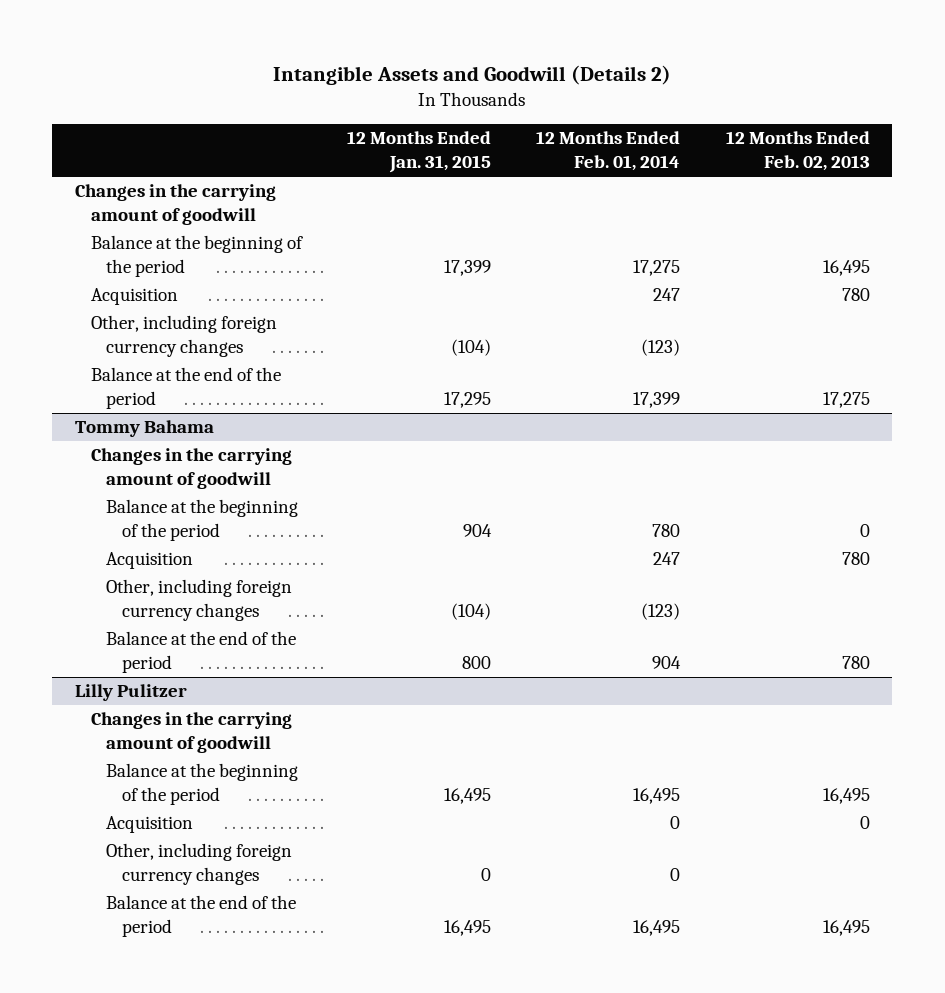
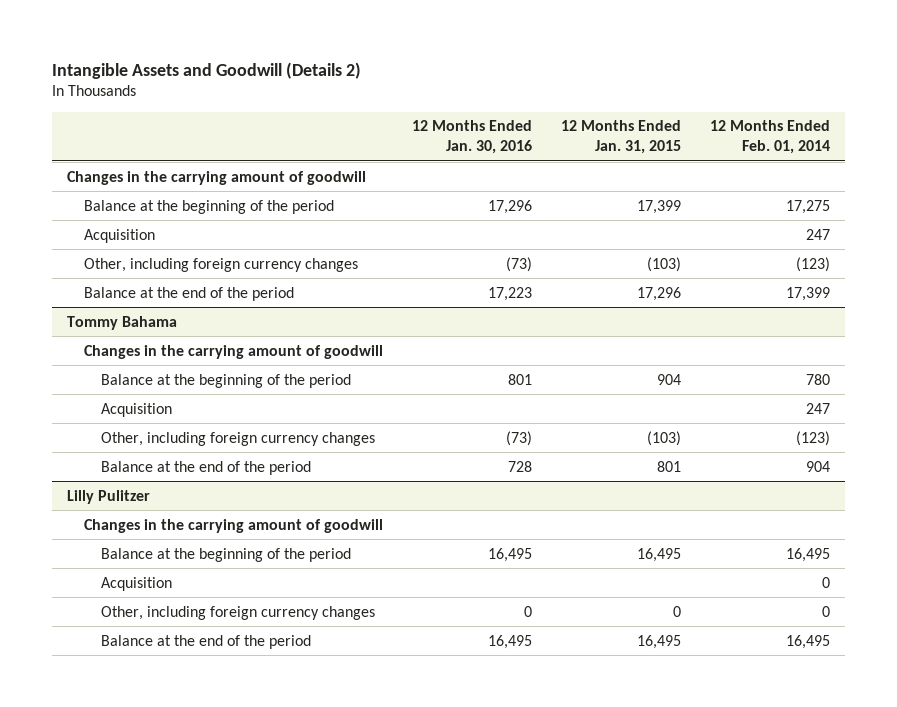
- | 12 Months Ended Jan. 31, 2015 | 12 Months Ended Feb. 01, 2014 | 12 Months Ended Feb. 02, 2013
+ | 12 Months Ended Jan. 30, 2016 | 12 Months Ended Jan. 31, 2015 | 12 Months Ended Feb. 01, 2014
- Other, including foreign currency changes | (104) | (123) |
- Balance at the end of the period | 17,295 | 17,399 | 17,275
+ Other, including foreign currency changes | (73) | (103) | (123)
+ Balance at the end of the period | 17,223 | 17,296 | 17,399
@ Tommy Bahama
- Other, including foreign currency changes | (104) | (123) |
- Balance at the end of the period | 800 | 904 | 780
+ Other, including foreign currency changes | (73) | (103) | (123)
+ Balance at the end of the period | 728 | 801 | 904

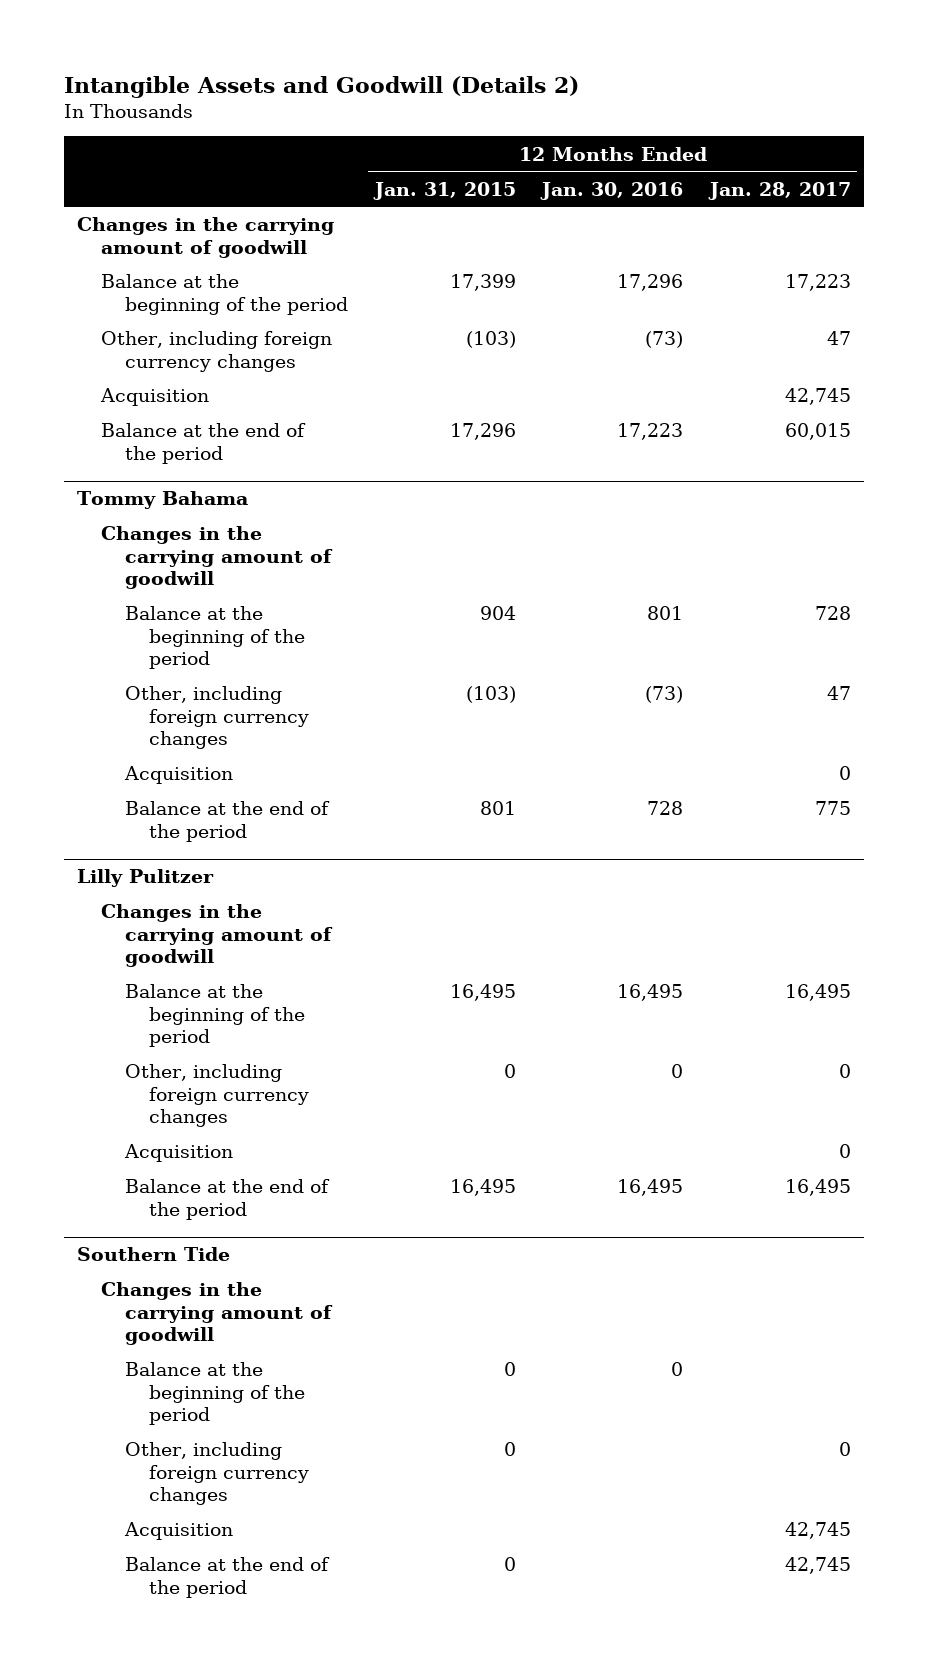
- | 12 Months Ended Jan. 30, 2016 | 12 Months Ended Jan. 31, 2015 | 12 Months Ended Feb. 01, 2014
+ | 12 Months Ended Jan. 31, 2015 | 12 Months Ended Jan. 30, 2016 | 12 Months Ended Jan. 28, 2017
moved down: Acquisition | | | 42,745
@ Tommy Bahama
moved down: Acquisition | | | 0
@ Lilly Pulitzer
moved down: Acquisition | | | 0
+ Southern Tide
+ Changes in the carrying amount of goodwill
+ Balance at the beginning of the period | 0 | 0 |
+ Other, including foreign currency changes | 0 | | 0
+ Acquisition | | | 42,745
+ Balance at the end of the period | 0 | | 42,745

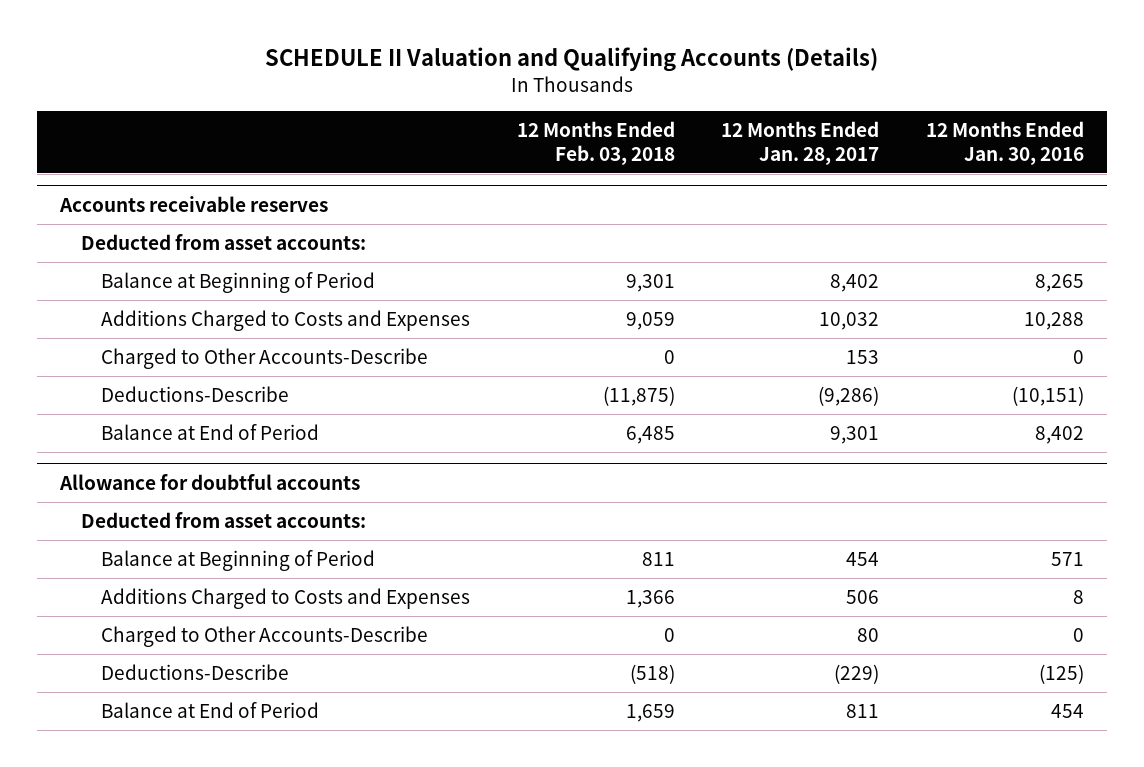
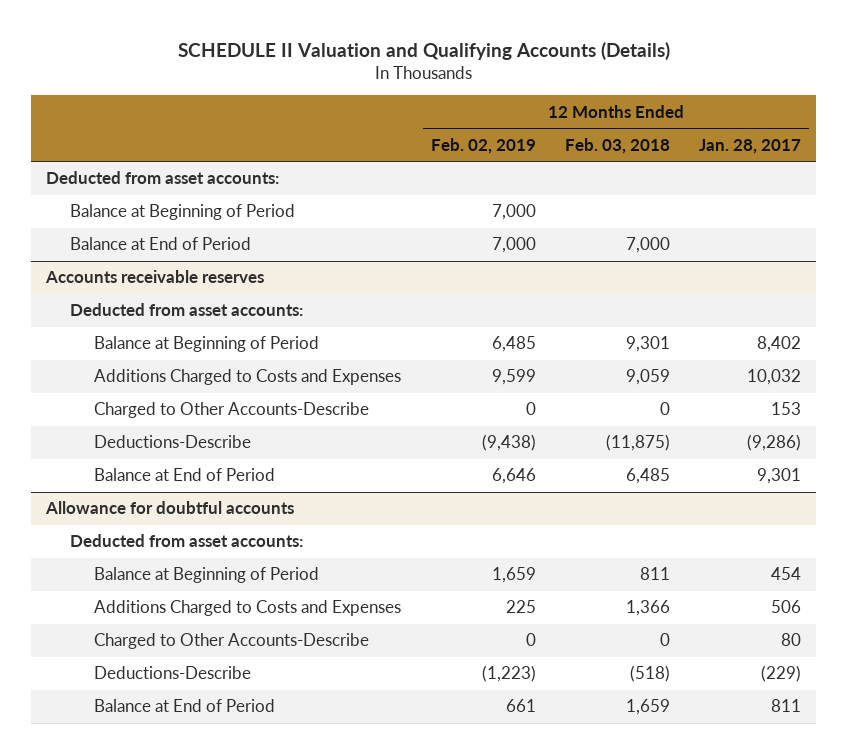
- | 12 Months Ended Feb. 03, 2018 | 12 Months Ended Jan. 28, 2017 | 12 Months Ended Jan. 30, 2016
+ | 12 Months Ended Feb. 02, 2019 | 12 Months Ended Feb. 03, 2018 | 12 Months Ended Jan. 28, 2017
+ Deducted from asset accounts:
+ Balance at Beginning of Period | 7,000 | |
+ Balance at End of Period | 7,000 | 7,000 |

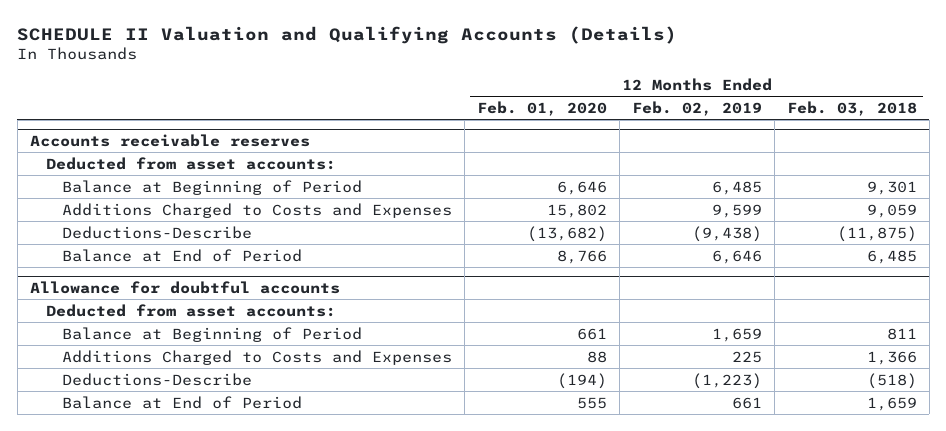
- | 12 Months Ended Feb. 02, 2019 | 12 Months Ended Feb. 03, 2018 | 12 Months Ended Jan. 28, 2017
+ | 12 Months Ended Feb. 01, 2020 | 12 Months Ended Feb. 02, 2019 | 12 Months Ended Feb. 03, 2018
- Deducted from asset accounts:
- Balance at Beginning of Period | 7,000 | |
- Balance at End of Period | 7,000 | 7,000 |
@ Accounts receivable reserves
- Charged to Other Accounts-Describe | 0 | 0 | 153
@ Allowance for doubtful accounts
- Charged to Other Accounts-Describe | 0 | 0 | 80

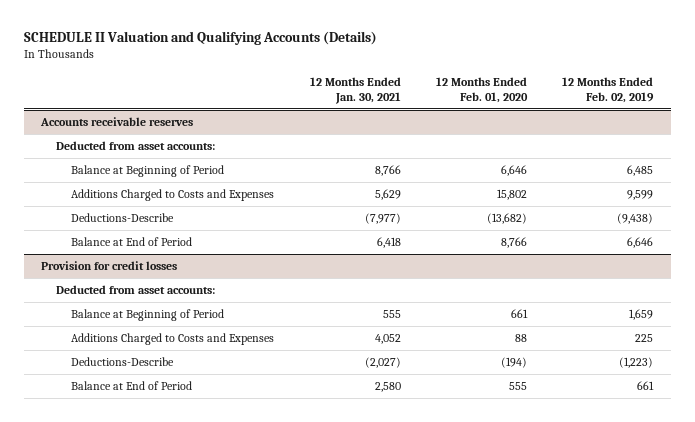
- | 12 Months Ended Feb. 01, 2020 | 12 Months Ended Feb. 02, 2019 | 12 Months Ended Feb. 03, 2018
+ | 12 Months Ended Jan. 30, 2021 | 12 Months Ended Feb. 01, 2020 | 12 Months Ended Feb. 02, 2019
- Allowance for doubtful accounts
+ Provision for credit losses

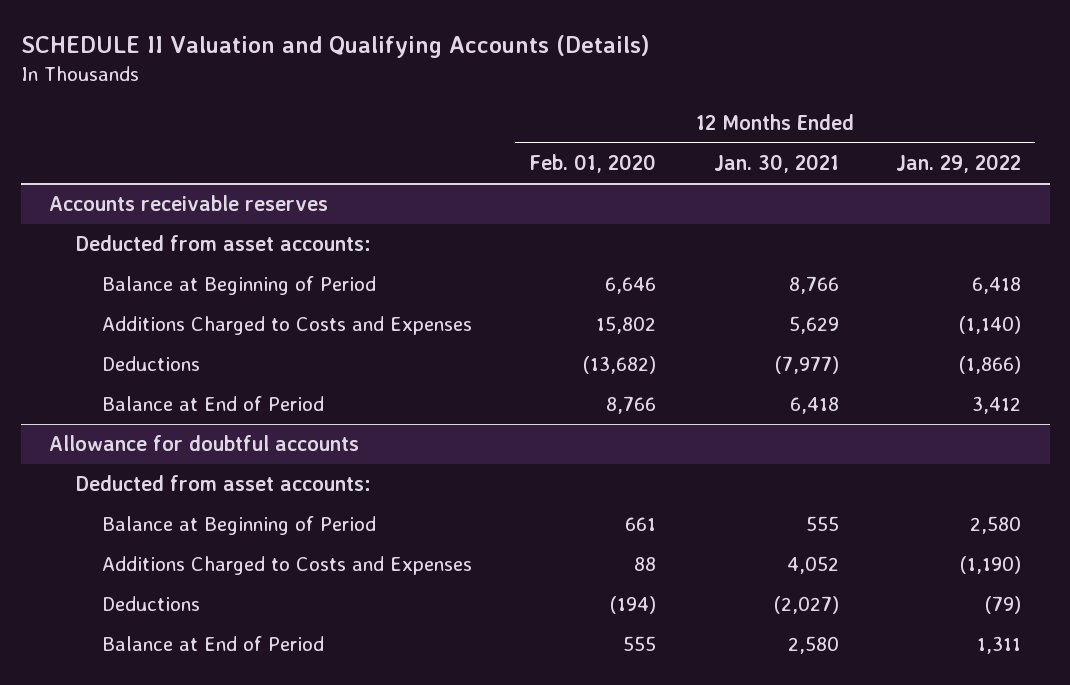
- | 12 Months Ended Jan. 30, 2021 | 12 Months Ended Feb. 01, 2020 | 12 Months Ended Feb. 02, 2019
+ | 12 Months Ended Feb. 01, 2020 | 12 Months Ended Jan. 30, 2021 | 12 Months Ended Jan. 29, 2022
@ Accounts receivable reserves
- Deductions-Describe | (7,977) | (13,682) | (9,438)
+ Deductions | (13,682) | (7,977) | (1,866)
- Provision for credit losses
+ Allowance for doubtful accounts
- Deductions-Describe | (2,027) | (194) | (1,223)
+ Deductions | (194) | (2,027) | (79)

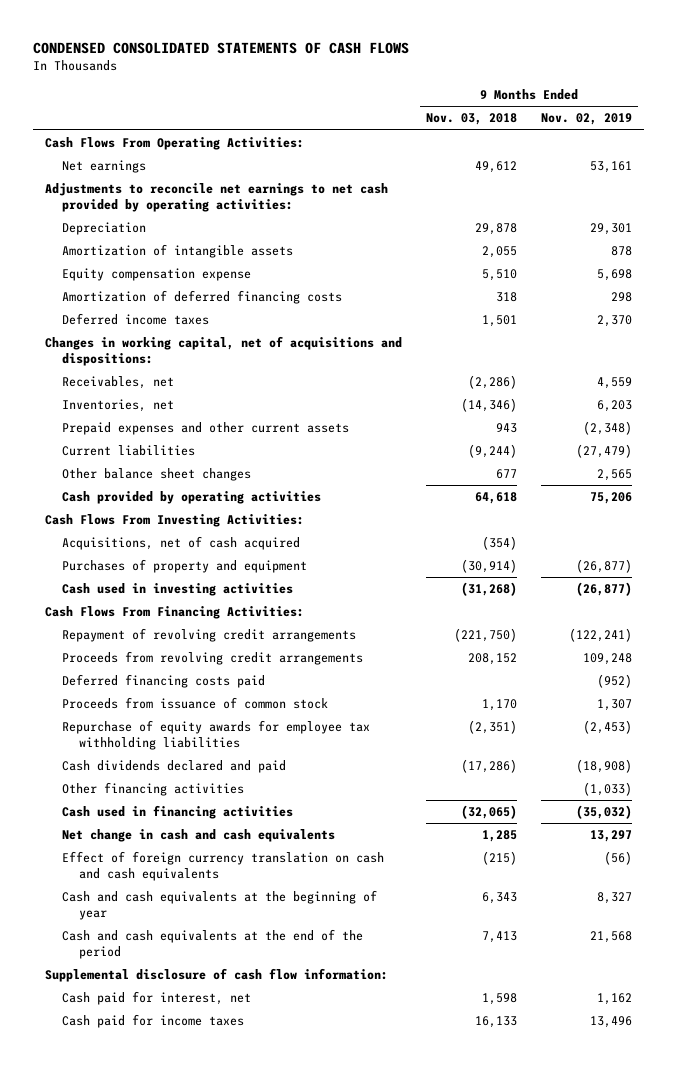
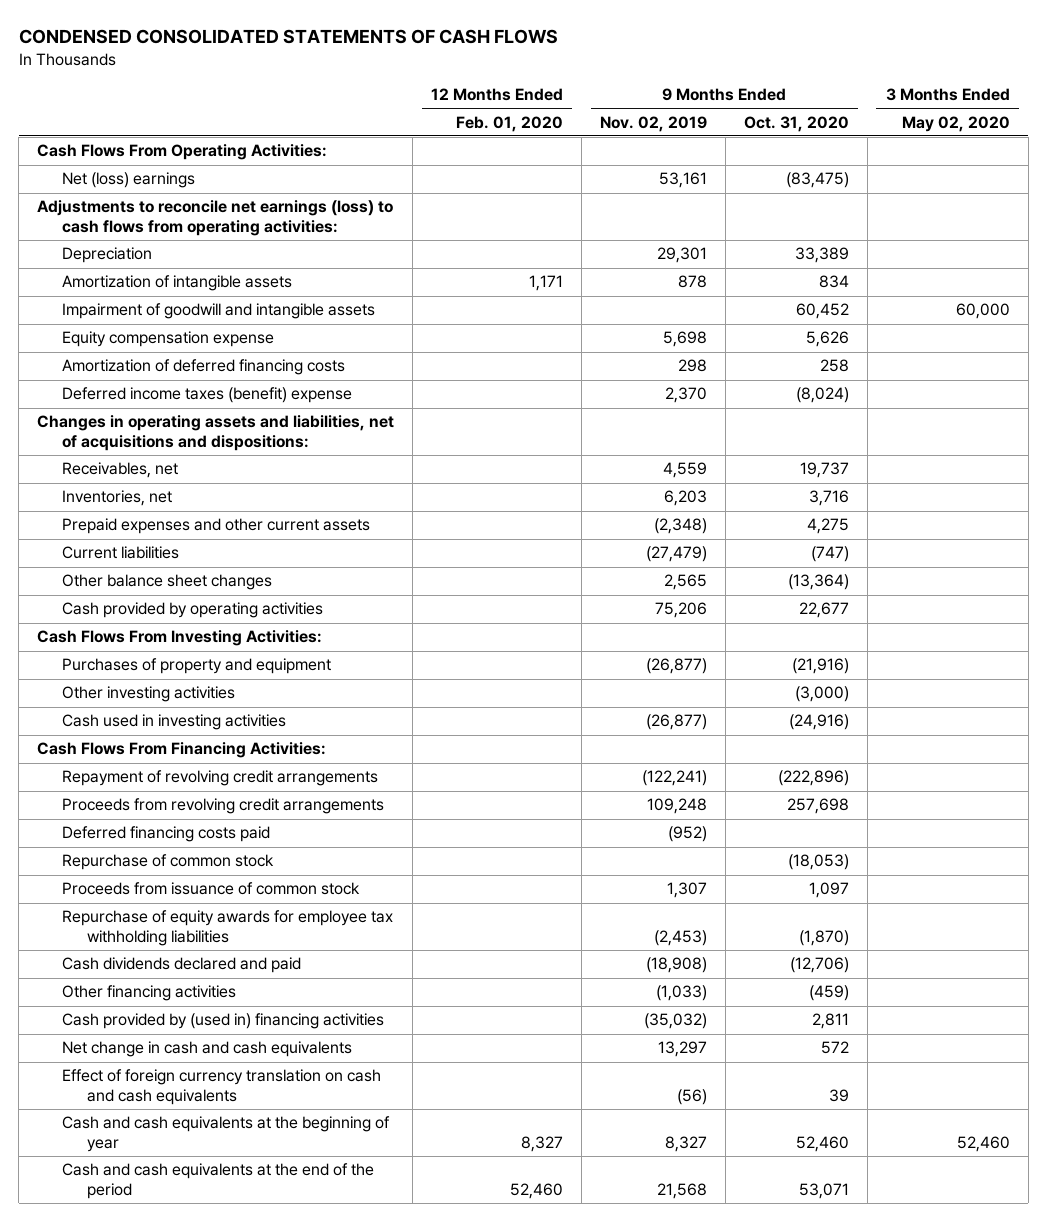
- | 9 Months Ended Nov. 03, 2018 | 9 Months Ended Nov. 02, 2019
+ | 12 Months Ended Feb. 01, 2020 | 9 Months Ended Nov. 02, 2019 | 9 Months Ended Oct. 31, 2020 | 3 Months Ended May 02, 2020
- Net earnings | 49,612 | 53,161
- Adjustments to reconcile net earnings to net cash provided by operating activities:
+ Net (loss) earnings | | 53,161 | (83,475) |
+ Adjustments to reconcile net earnings (loss) to cash flows from operating activities:
+ Impairment of goodwill and intangible assets | | | 60,452 | 60,000
- Deferred income taxes | 1,501 | 2,370
- Changes in working capital, net of acquisitions and dispositions:
+ Deferred income taxes (benefit) expense | | 2,370 | (8,024) |
+ Changes in operating assets and liabilities, net of acquisitions and dispositions:
- Acquisitions, net of cash acquired | (354) |
+ Other investing activities | | | (3,000) |
+ Repurchase of common stock | | | (18,053) |
- Cash used in financing activities | (32,065) | (35,032)
+ Cash provided by (used in) financing activities | | (35,032) | 2,811 |
- Supplemental disclosure of cash flow information:
- Cash paid for interest, net | 1,598 | 1,162
- Cash paid for income taxes | 16,133 | 13,496

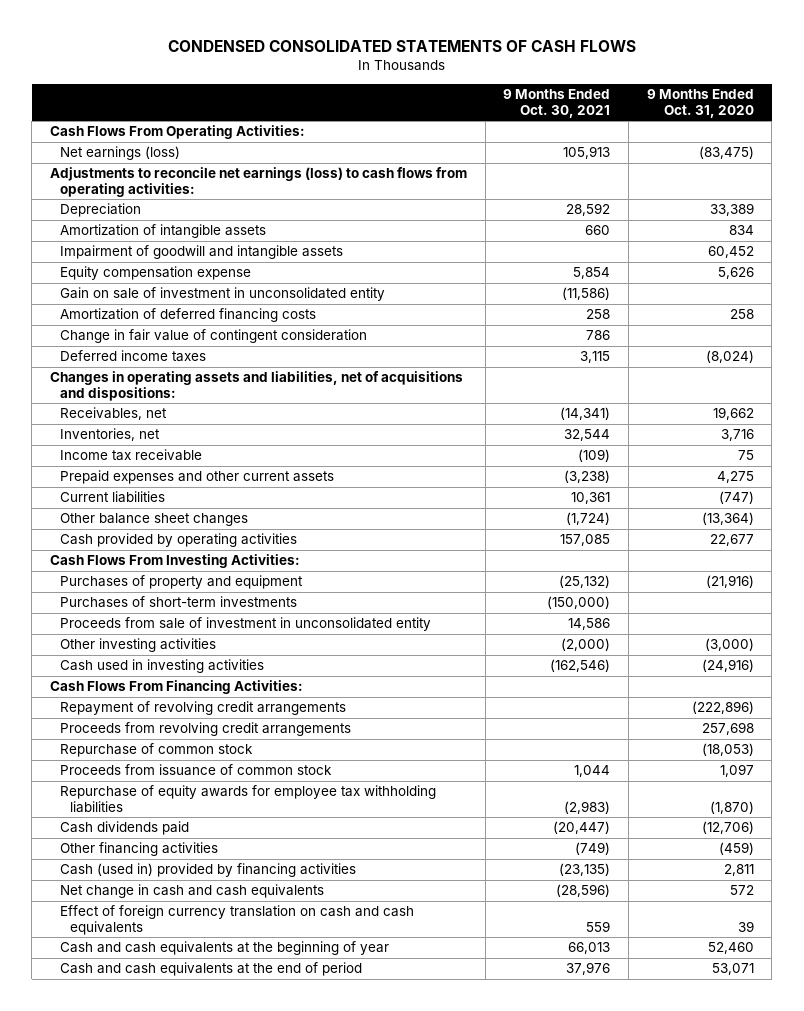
- | 12 Months Ended Feb. 01, 2020 | 9 Months Ended Nov. 02, 2019 | 9 Months Ended Oct. 31, 2020 | 3 Months Ended May 02, 2020
+ | 9 Months Ended Oct. 30, 2021 | 9 Months Ended Oct. 31, 2020
- Net (loss) earnings | | 53,161 | (83,475) |
+ Net earnings (loss) | 105,913 | (83,475)
+ Gain on sale of investment in unconsolidated entity | (11,586) |
- Deferred income taxes (benefit) expense | | 2,370 | (8,024) |
+ Change in fair value of contingent consideration | 786 |
+ Deferred income taxes | 3,115 | (8,024)
- Receivables, net | | 4,559 | 19,737 |
+ Receivables, net | (14,341) | 19,662
+ Income tax receivable | (109) | 75
+ Purchases of short-term investments | (150,000) |
+ Proceeds from sale of investment in unconsolidated entity | 14,586 |
- Deferred financing costs paid | | (952) | |
- Cash dividends declared and paid | | (18,908) | (12,706) |
+ Cash dividends paid | (20,447) | (12,706)
- Cash provided by (used in) financing activities | | (35,032) | 2,811 |
+ Cash (used in) provided by financing activities | (23,135) | 2,811
- Cash and cash equivalents at the end of the period | 52,460 | 21,568 | 53,071 |
+ Cash and cash equivalents at the end of period | 37,976 | 53,071

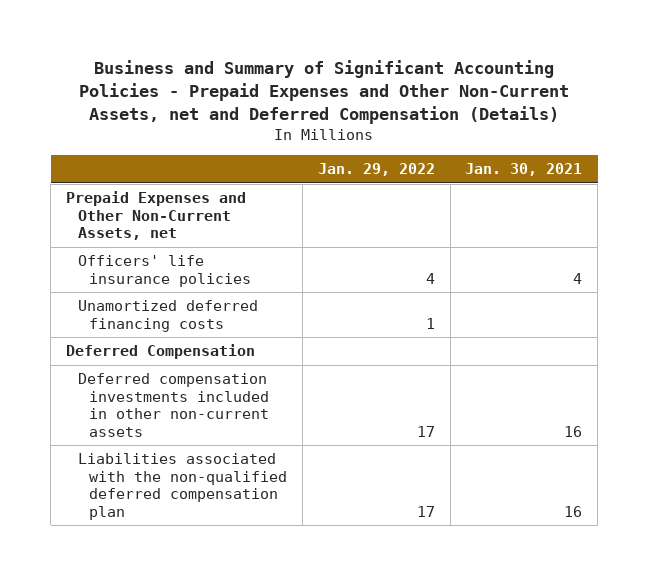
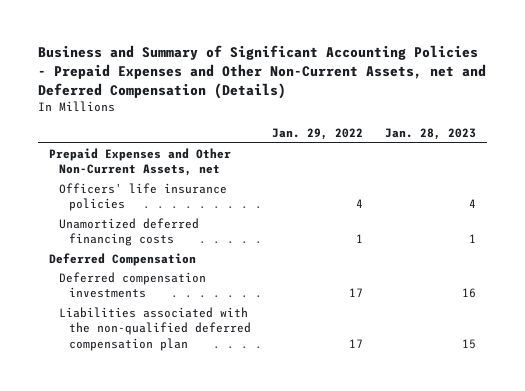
- | Jan. 29, 2022 | Jan. 30, 2021
+ | Jan. 29, 2022 | Jan. 28, 2023
- Deferred compensation investments included in other non-current assets | 17 | 16
+ Deferred compensation investments | 17 | 16

